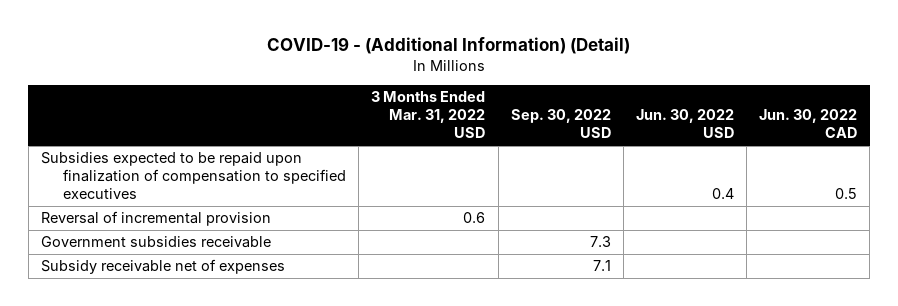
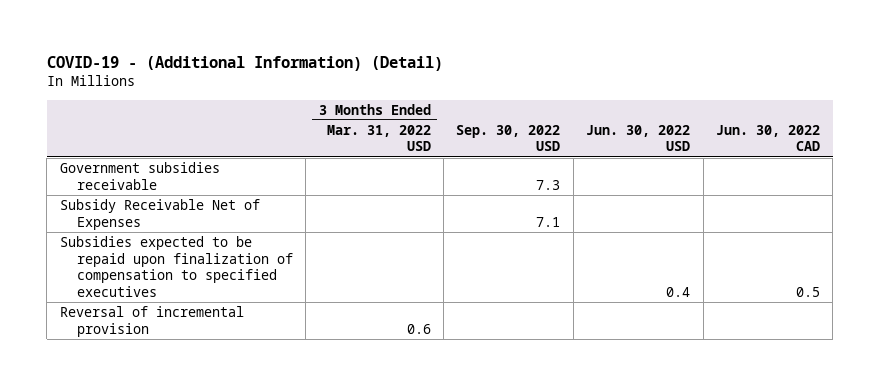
moved up: Government subsidies receivable | | 7.3 | |
+ Subsidy Receivable Net of Expenses | | 7.1 | |
- Subsidy receivable net of expenses | | 7.1 | |

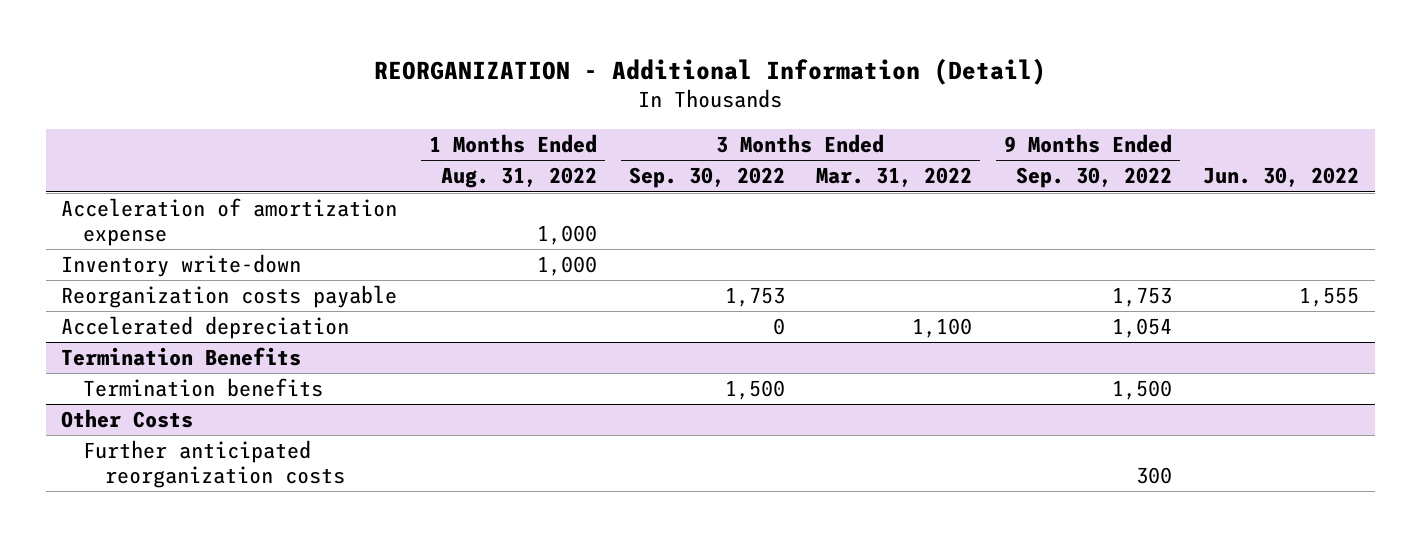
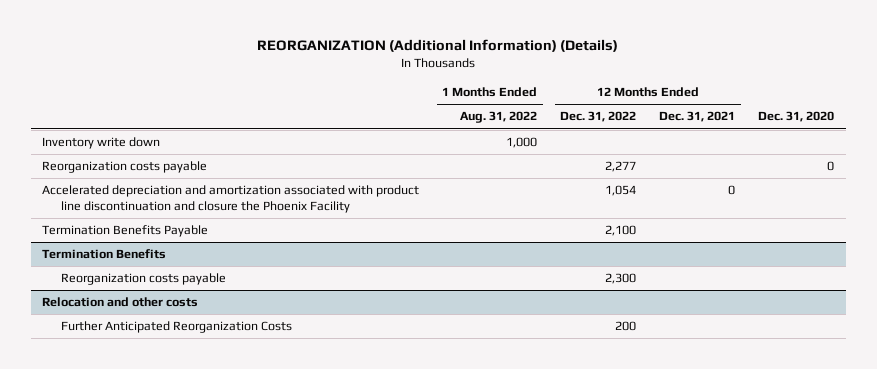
- REORGANIZATION - Additional Information (Detail)
+ REORGANIZATION (Additional Information) (Details)
- | 1 Months Ended Aug. 31, 2022 | 3 Months Ended Sep. 30, 2022 | 3 Months Ended Mar. 31, 2022 | 9 Months Ended Sep. 30, 2022 | Jun. 30, 2022
+ | 1 Months Ended Aug. 31, 2022 | 12 Months Ended Dec. 31, 2022 | 12 Months Ended Dec. 31, 2021 | Dec. 31, 2020
- Acceleration of amortization expense | 1,000 | | | |
- Inventory write-down | 1,000 | | | |
+ Inventory write down | 1,000 | | |
- Accelerated depreciation | | 0 | 1,100 | 1,054 |
+ Accelerated depreciation and amortization associated with product line discontinuation and closure the Phoenix Facility | | 1,054 | 0 |
+ Termination Benefits Payable | | 2,100 | |
@ Termination Benefits
- Termination benefits | | 1,500 | | 1,500 |
- Other Costs
- Further anticipated reorganization costs | | | | 300 |
@ Termination Benefits
+ Reorganization costs payable | | 2,300 | |
+ Relocation and other costs
+ Further Anticipated Reorganization Costs | | 200 | |

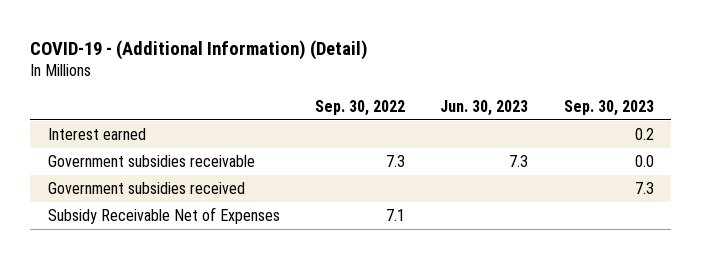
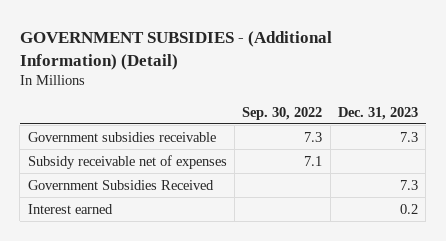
- COVID-19 - (Additional Information) (Detail)
+ GOVERNMENT SUBSIDIES - (Additional Information) (Detail)
- | Sep. 30, 2022 | Jun. 30, 2023 | Sep. 30, 2023
+ | Sep. 30, 2022 | Dec. 31, 2023
- Government subsidies received | | | 7.3
- Subsidy Receivable Net of Expenses | 7.1 | |
+ Subsidy receivable net of expenses | 7.1 |
+ Government Subsidies Received | | 7.3
moved down: Interest earned | | 0.2

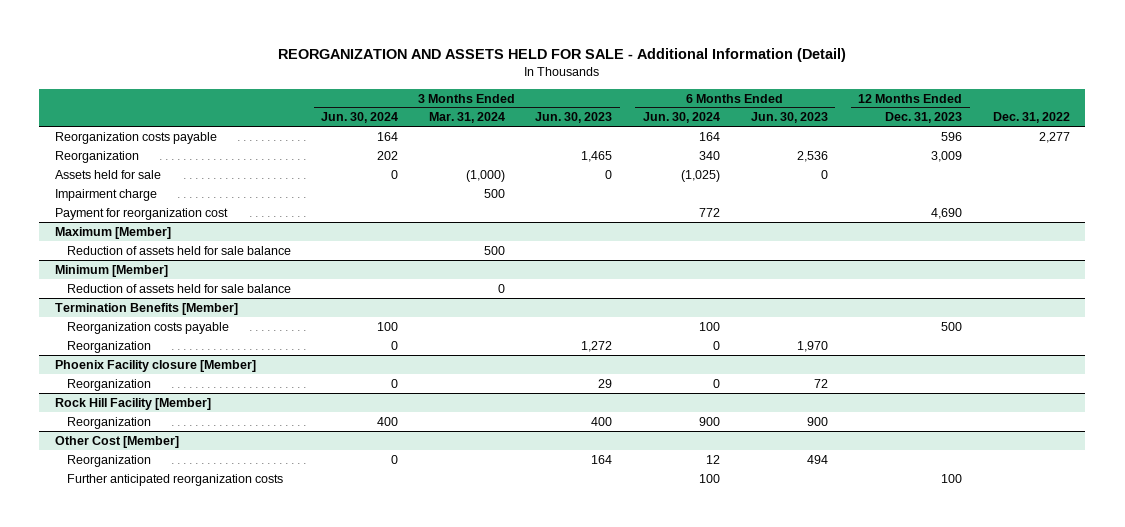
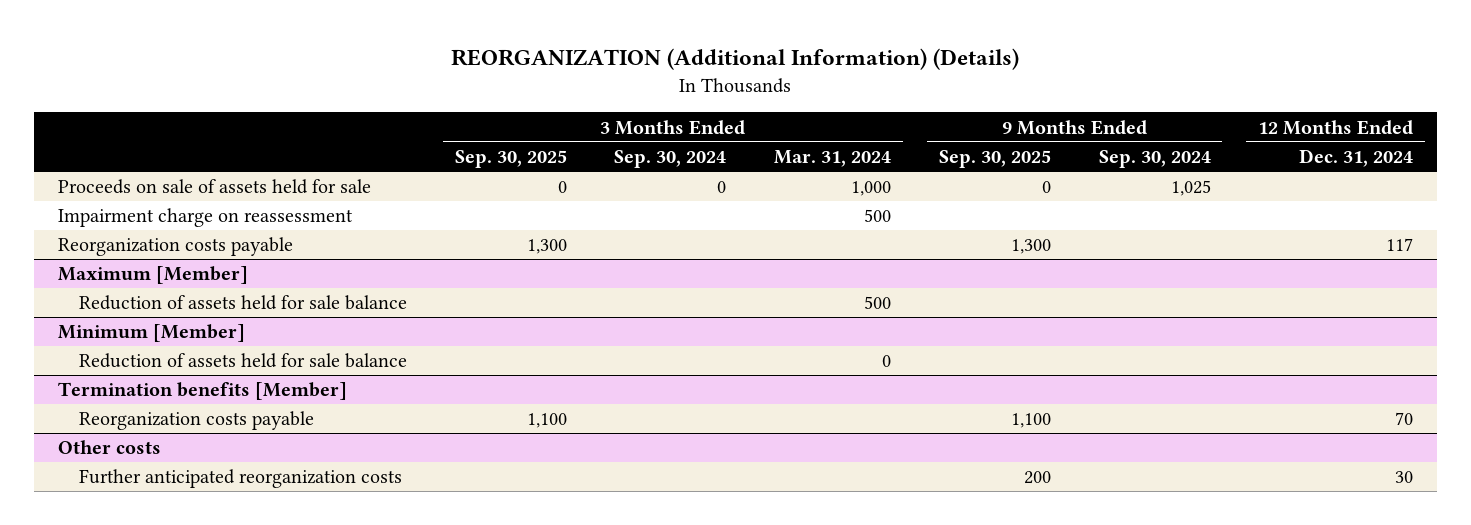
- REORGANIZATION AND ASSETS HELD FOR SALE - Additional Information (Detail)
+ REORGANIZATION (Additional Information) (Details)
- | 3 Months Ended Jun. 30, 2024 | 3 Months Ended Mar. 31, 2024 | 3 Months Ended Jun. 30, 2023 | 6 Months Ended Jun. 30, 2024 | 6 Months Ended Jun. 30, 2023 | 12 Months Ended Dec. 31, 2023 | Dec. 31, 2022
+ | 3 Months Ended Sep. 30, 2025 | 3 Months Ended Sep. 30, 2024 | 3 Months Ended Mar. 31, 2024 | 9 Months Ended Sep. 30, 2025 | 9 Months Ended Sep. 30, 2024 | 12 Months Ended Dec. 31, 2024
+ Proceeds on sale of assets held for sale | 0 | 0 | 1,000 | 0 | 1,025 |
+ Impairment charge on reassessment | | | 500 | | |
- Reorganization | 202 | | 1,465 | 340 | 2,536 | 3,009 |
- Assets held for sale | 0 | (1,000) | 0 | (1,025) | 0 | |
- Impairment charge | | 500 | | | | |
- Payment for reorganization cost | | | | 772 | | 4,690 |
- Termination Benefits [Member]
+ Termination benefits [Member]
- Reorganization | 0 | | 1,272 | 0 | 1,970 | |
- Phoenix Facility closure [Member]
- Reorganization | 0 | | 29 | 0 | 72 | |
- Rock Hill Facility [Member]
- Reorganization | 400 | | 400 | 900 | 900 | |
- Other Cost [Member]
- Reorganization | 0 | | 164 | 12 | 494 | |
+ Other costs

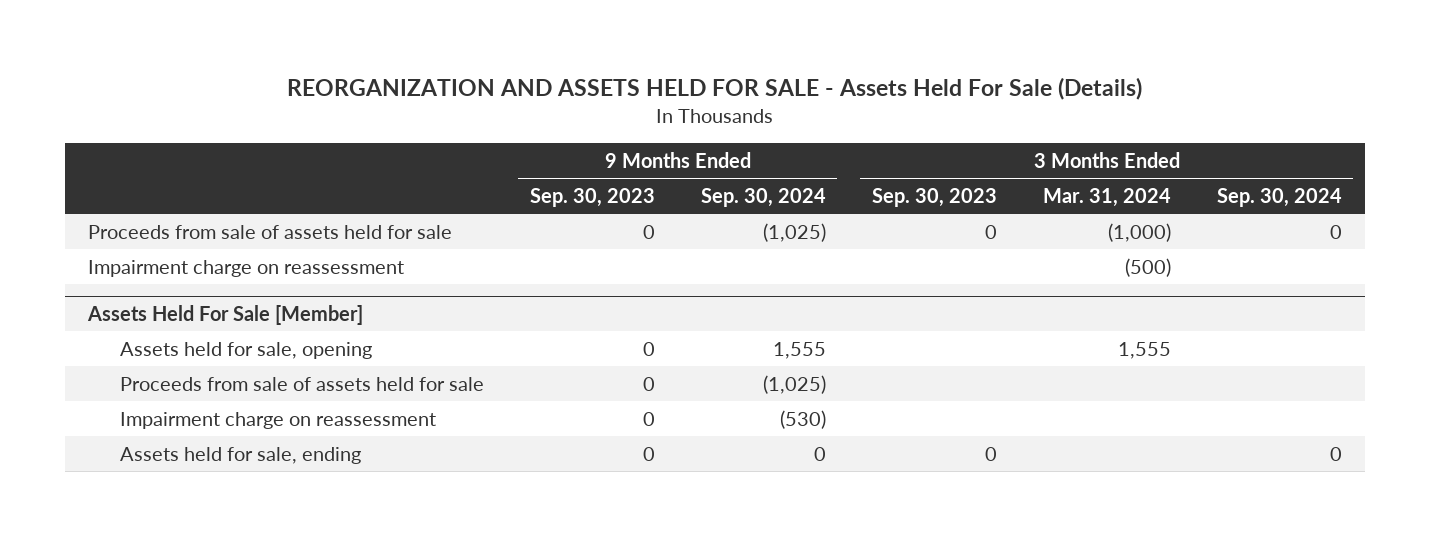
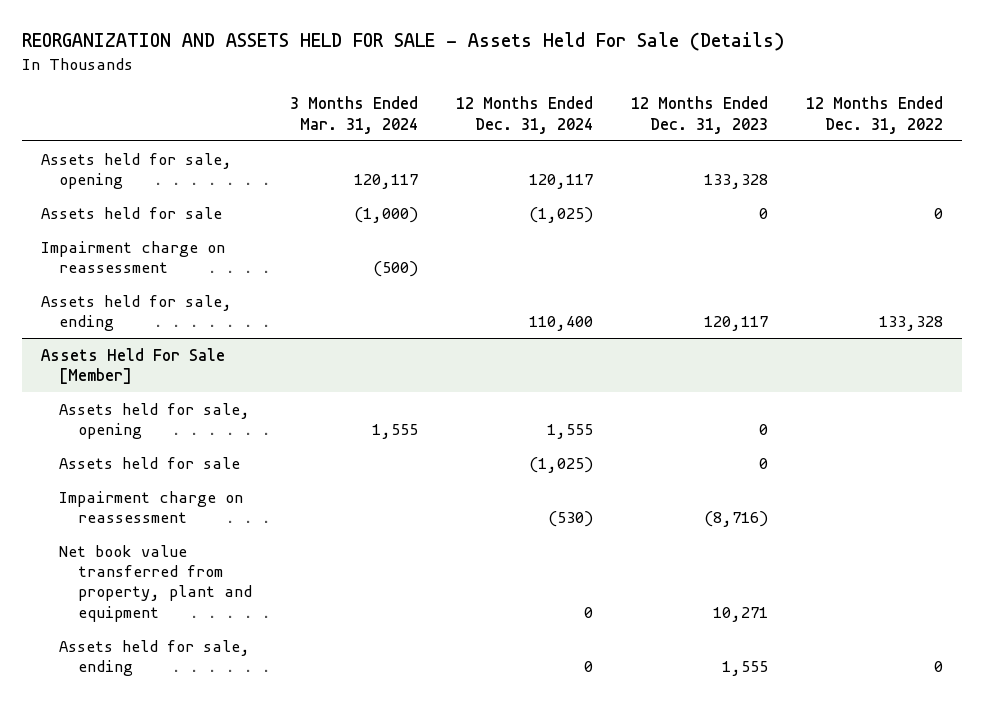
- | 9 Months Ended Sep. 30, 2023 | 9 Months Ended Sep. 30, 2024 | 3 Months Ended Sep. 30, 2023 | 3 Months Ended Mar. 31, 2024 | 3 Months Ended Sep. 30, 2024
+ | 3 Months Ended Mar. 31, 2024 | 12 Months Ended Dec. 31, 2024 | 12 Months Ended Dec. 31, 2023 | 12 Months Ended Dec. 31, 2022
- Proceeds from sale of assets held for sale | 0 | (1,025) | 0 | (1,000) | 0
+ Assets held for sale, opening | 120,117 | 120,117 | 133,328 |
+ Assets held for sale | (1,000) | (1,025) | 0 | 0
+ Assets held for sale, ending | | 110,400 | 120,117 | 133,328
@ Assets Held For Sale [Member]
- Proceeds from sale of assets held for sale | 0 | (1,025) | | |
+ Assets held for sale | | (1,025) | 0 |
+ Net book value transferred from property, plant and equipment | | 0 | 10,271 |

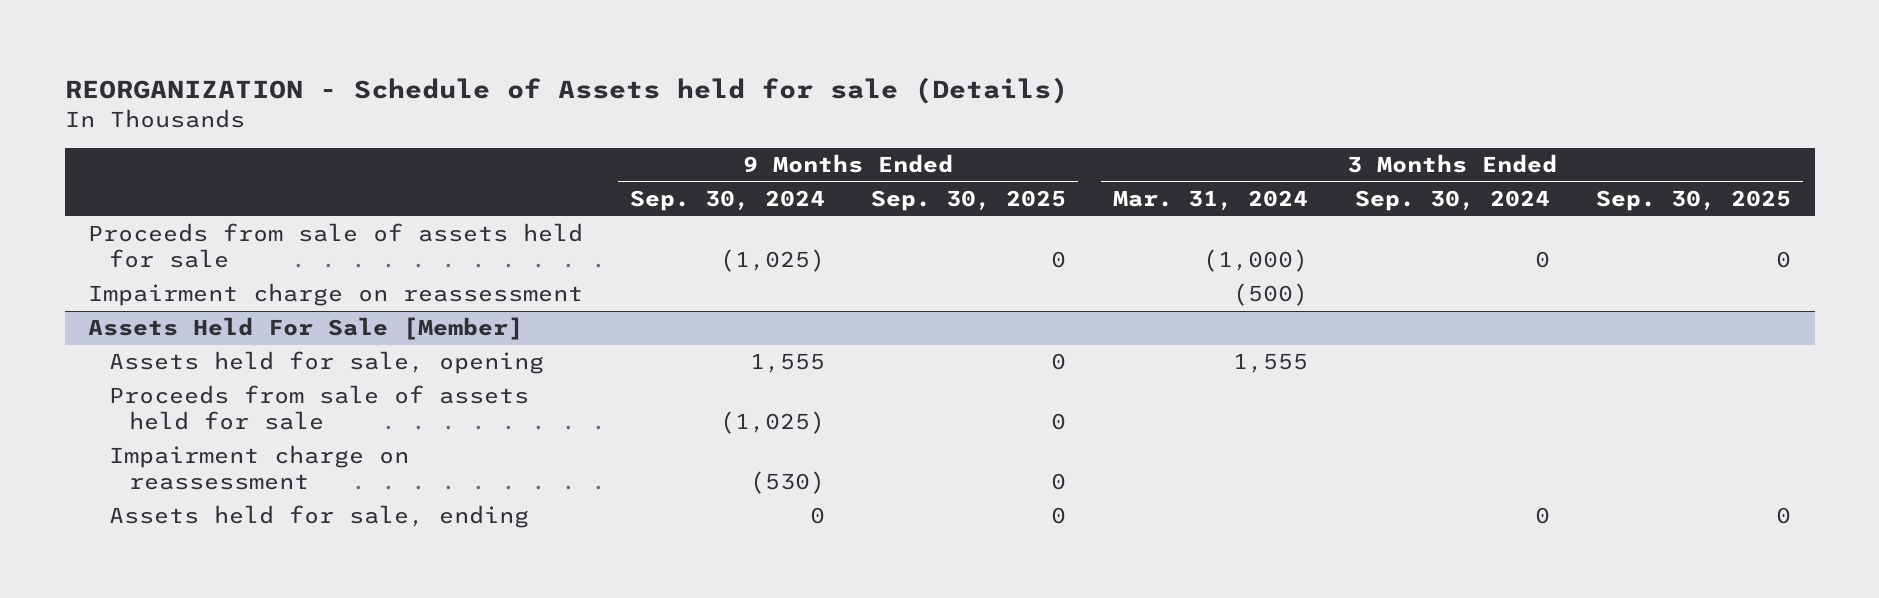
- REORGANIZATION AND ASSETS HELD FOR SALE - Assets Held For Sale (Details)
+ REORGANIZATION - Schedule of Assets held for sale (Details)
- | 3 Months Ended Mar. 31, 2024 | 12 Months Ended Dec. 31, 2024 | 12 Months Ended Dec. 31, 2023 | 12 Months Ended Dec. 31, 2022
+ | 9 Months Ended Sep. 30, 2024 | 9 Months Ended Sep. 30, 2025 | 3 Months Ended Mar. 31, 2024 | 3 Months Ended Sep. 30, 2024 | 3 Months Ended Sep. 30, 2025
- Assets held for sale, opening | 120,117 | 120,117 | 133,328 |
- Assets held for sale | (1,000) | (1,025) | 0 | 0
+ Proceeds from sale of assets held for sale | (1,025) | 0 | (1,000) | 0 | 0
- Assets held for sale, ending | | 110,400 | 120,117 | 133,328
@ Assets Held For Sale [Member]
- Assets held for sale | | (1,025) | 0 |
+ Proceeds from sale of assets held for sale | (1,025) | 0 | | |
- Net book value transferred from property, plant and equipment | | 0 | 10,271 |

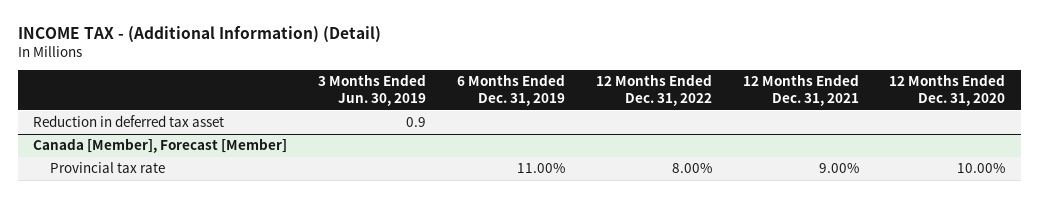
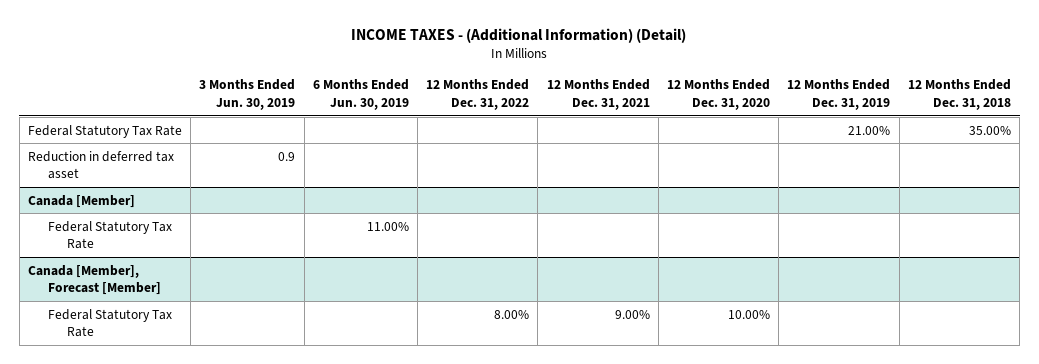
- INCOME TAX - (Additional Information) (Detail)
+ INCOME TAXES - (Additional Information) (Detail)
- | 3 Months Ended Jun. 30, 2019 | 6 Months Ended Dec. 31, 2019 | 12 Months Ended Dec. 31, 2022 | 12 Months Ended Dec. 31, 2021 | 12 Months Ended Dec. 31, 2020
+ | 3 Months Ended Jun. 30, 2019 | 6 Months Ended Jun. 30, 2019 | 12 Months Ended Dec. 31, 2022 | 12 Months Ended Dec. 31, 2021 | 12 Months Ended Dec. 31, 2020 | 12 Months Ended Dec. 31, 2019 | 12 Months Ended Dec. 31, 2018
+ Federal Statutory Tax Rate | | | | | | 21.00% | 35.00%
+ Canada [Member]
+ Federal Statutory Tax Rate | | 11.00% | | | | |
@ Canada [Member], Forecast [Member]
- Provincial tax rate | | 11.00% | 8.00% | 9.00% | 10.00%
+ Federal Statutory Tax Rate | | | 8.00% | 9.00% | 10.00% | |

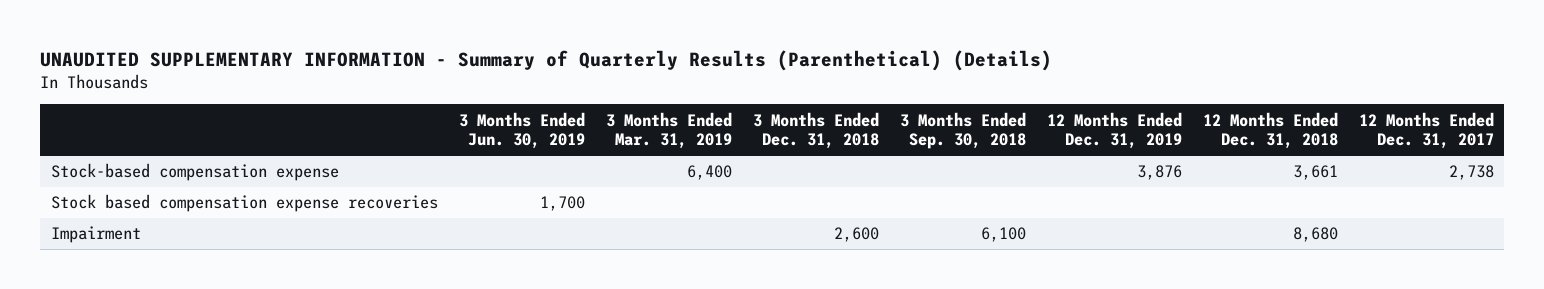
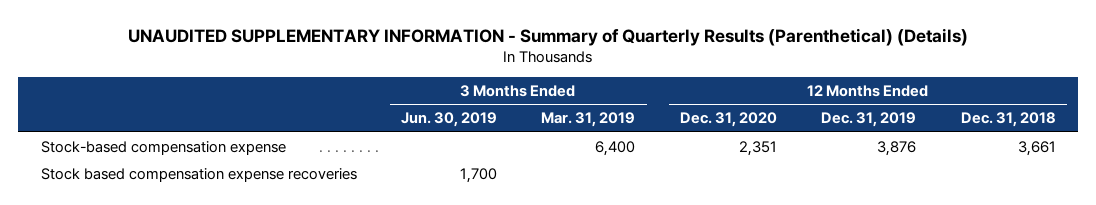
- | 3 Months Ended Jun. 30, 2019 | 3 Months Ended Mar. 31, 2019 | 3 Months Ended Dec. 31, 2018 | 3 Months Ended Sep. 30, 2018 | 12 Months Ended Dec. 31, 2019 | 12 Months Ended Dec. 31, 2018 | 12 Months Ended Dec. 31, 2017
+ | 3 Months Ended Jun. 30, 2019 | 3 Months Ended Mar. 31, 2019 | 12 Months Ended Dec. 31, 2020 | 12 Months Ended Dec. 31, 2019 | 12 Months Ended Dec. 31, 2018
- Impairment | | | 2,600 | 6,100 | | 8,680 |

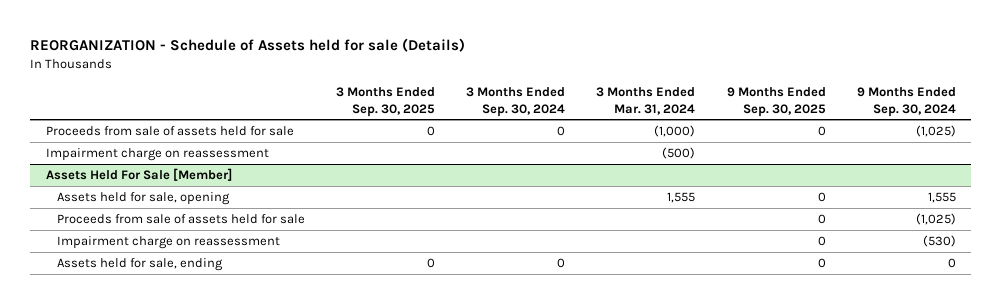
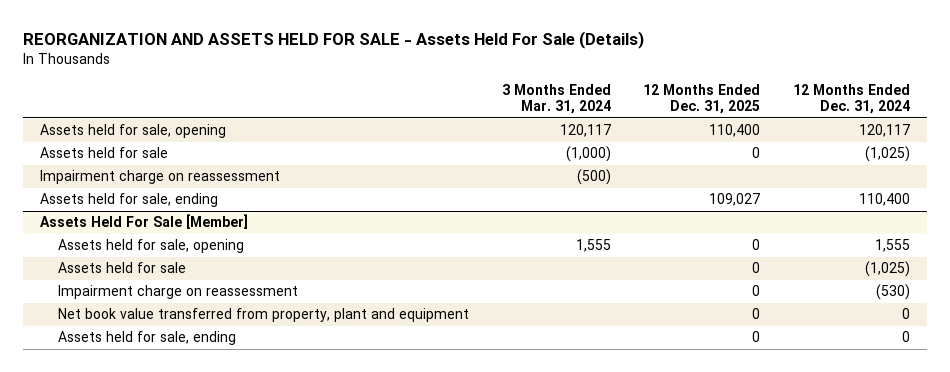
- REORGANIZATION - Schedule of Assets held for sale (Details)
+ REORGANIZATION AND ASSETS HELD FOR SALE - Assets Held For Sale (Details)
- | 3 Months Ended Sep. 30, 2025 | 3 Months Ended Sep. 30, 2024 | 3 Months Ended Mar. 31, 2024 | 9 Months Ended Sep. 30, 2025 | 9 Months Ended Sep. 30, 2024
+ | 3 Months Ended Mar. 31, 2024 | 12 Months Ended Dec. 31, 2025 | 12 Months Ended Dec. 31, 2024
- Proceeds from sale of assets held for sale | 0 | 0 | (1,000) | 0 | (1,025)
+ Assets held for sale, opening | 120,117 | 110,400 | 120,117
+ Assets held for sale | (1,000) | 0 | (1,025)
+ Assets held for sale, ending | | 109,027 | 110,400
@ Assets Held For Sale [Member]
- Proceeds from sale of assets held for sale | | | | 0 | (1,025)
+ Assets held for sale | | 0 | (1,025)
+ Net book value transferred from property, plant and equipment | | 0 | 0

